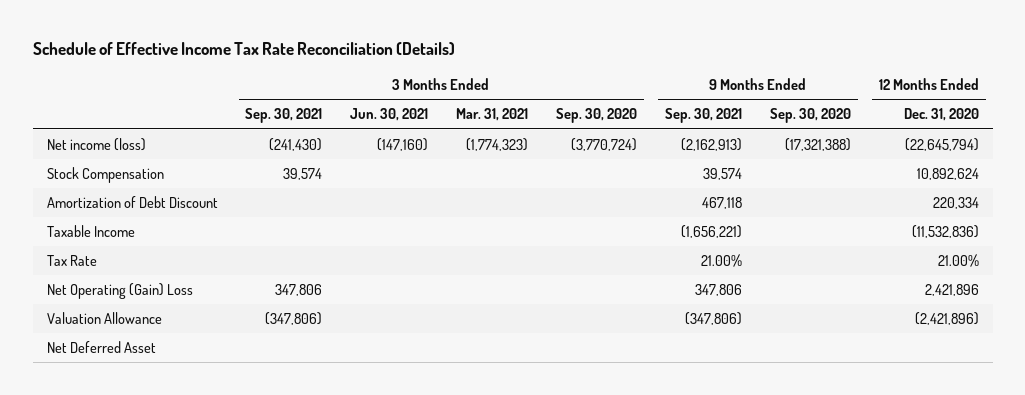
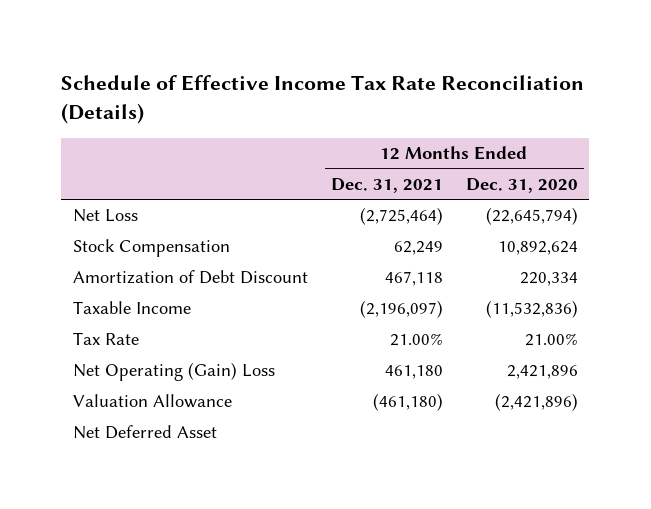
- | 3 Months Ended Sep. 30, 2021 | 3 Months Ended Jun. 30, 2021 | 3 Months Ended Mar. 31, 2021 | 3 Months Ended Sep. 30, 2020 | 9 Months Ended Sep. 30, 2021 | 9 Months Ended Sep. 30, 2020 | 12 Months Ended Dec. 31, 2020
+ | 12 Months Ended Dec. 31, 2021 | 12 Months Ended Dec. 31, 2020
- Net income (loss) | (241,430) | (147,160) | (1,774,323) | (3,770,724) | (2,162,913) | (17,321,388) | (22,645,794)
+ Net Loss | (2,725,464) | (22,645,794)

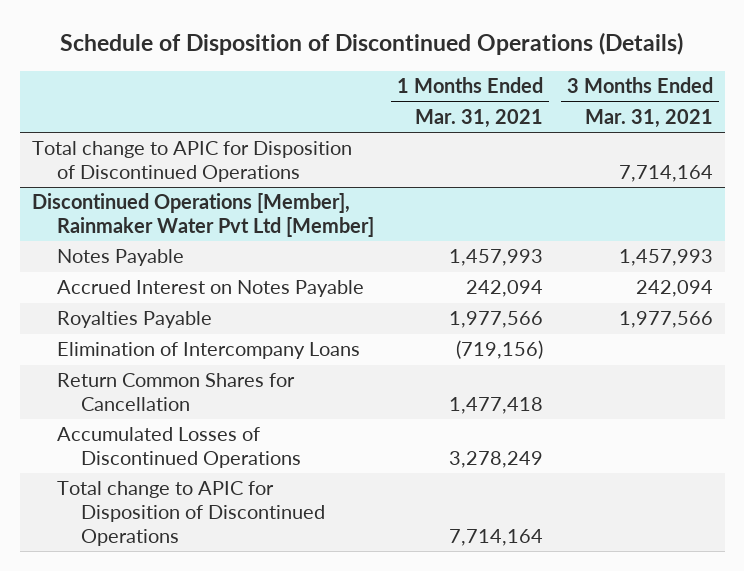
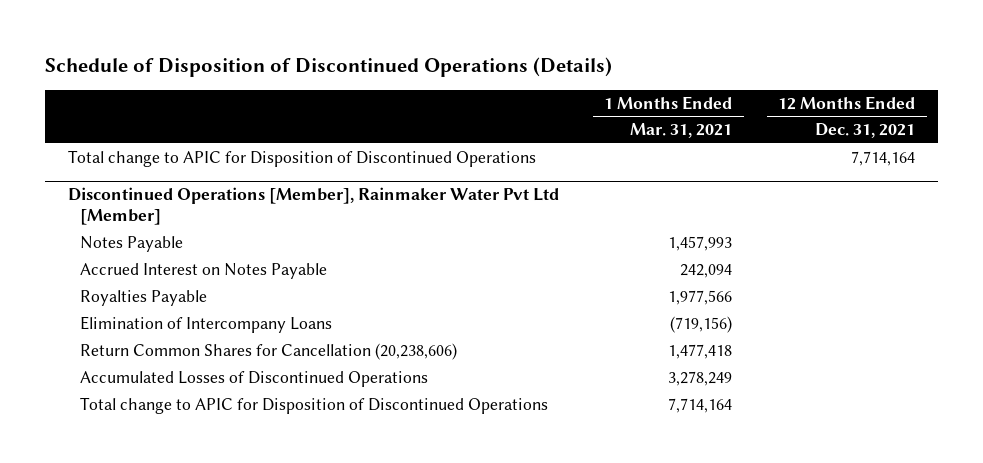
- | 1 Months Ended Mar. 31, 2021 | 3 Months Ended Mar. 31, 2021
+ | 1 Months Ended Mar. 31, 2021 | 12 Months Ended Dec. 31, 2021
@ Discontinued Operations [Member], Rainmaker Water Pvt Ltd [Member]
- Return Common Shares for Cancellation | 1,477,418 |
+ Return Common Shares for Cancellation (20,238,606) | 1,477,418 |

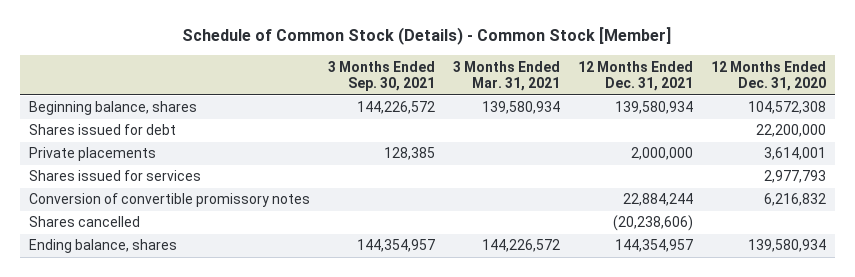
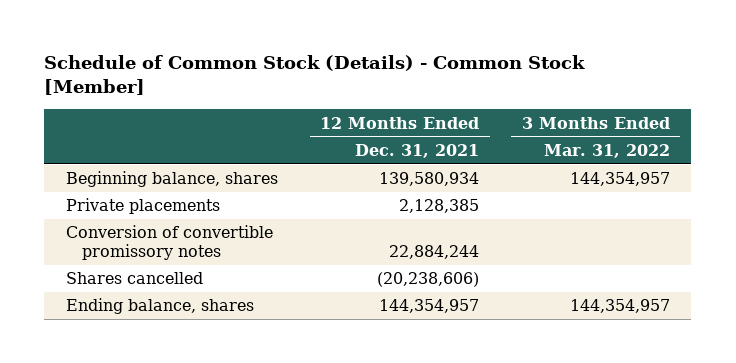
- | 3 Months Ended Sep. 30, 2021 | 3 Months Ended Mar. 31, 2021 | 12 Months Ended Dec. 31, 2021 | 12 Months Ended Dec. 31, 2020
+ | 12 Months Ended Dec. 31, 2021 | 3 Months Ended Mar. 31, 2022
- Shares issued for debt | | | | 22,200,000
- Private placements | 128,385 | | 2,000,000 | 3,614,001
- Shares issued for services | | | | 2,977,793
+ Private placements | 2,128,385 |

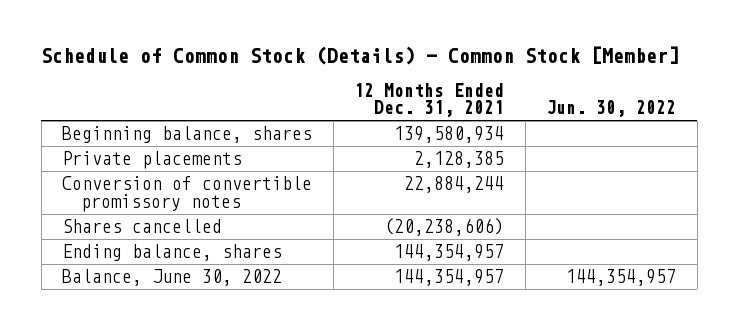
- | 12 Months Ended Dec. 31, 2021 | 3 Months Ended Mar. 31, 2022
+ | 12 Months Ended Dec. 31, 2021 | Jun. 30, 2022
+ Balance, June 30, 2022 | 144,354,957 | 144,354,957

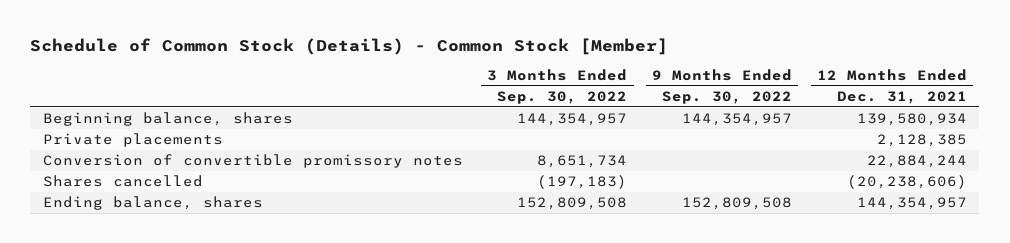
- | 12 Months Ended Dec. 31, 2021 | Jun. 30, 2022
+ | 3 Months Ended Sep. 30, 2022 | 9 Months Ended Sep. 30, 2022 | 12 Months Ended Dec. 31, 2021
- Balance, June 30, 2022 | 144,354,957 | 144,354,957

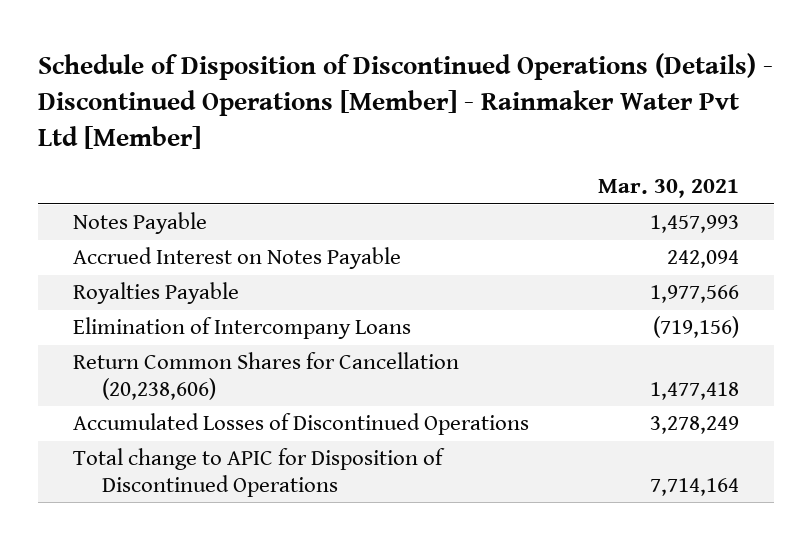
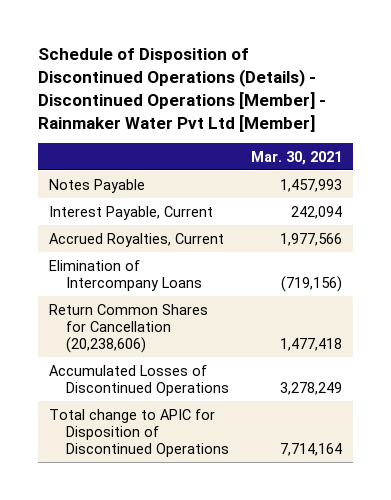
- Accrued Interest on Notes Payable | 242,094
- Royalties Payable | 1,977,566
+ Interest Payable, Current | 242,094
+ Accrued Royalties, Current | 1,977,566

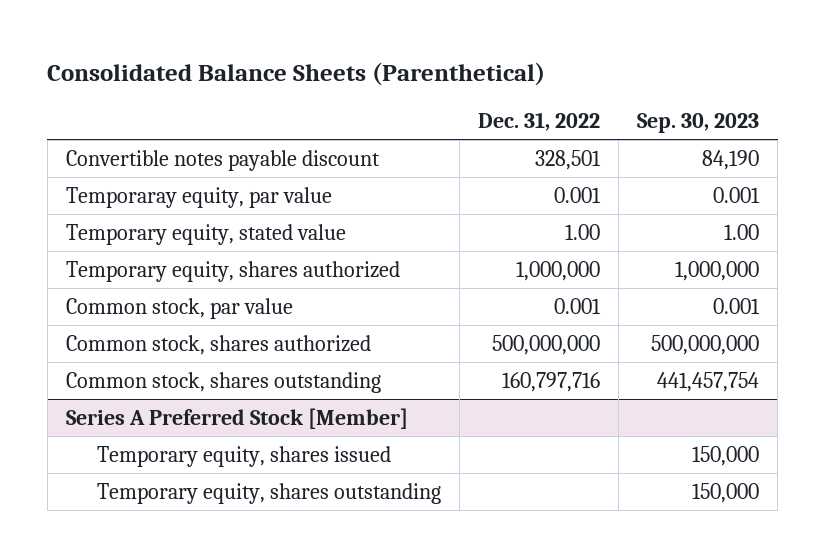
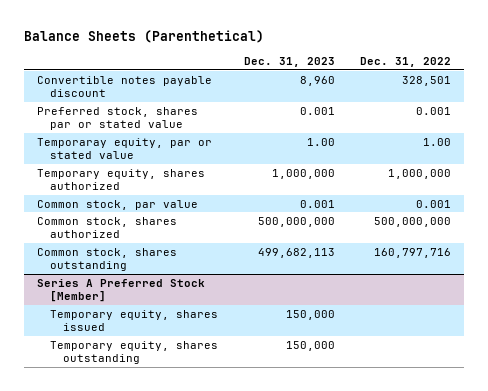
- Consolidated Balance Sheets (Parenthetical)
+ Balance Sheets (Parenthetical)
- | Dec. 31, 2022 | Sep. 30, 2023
+ | Dec. 31, 2023 | Dec. 31, 2022
- Temporaray equity, par value | 0.001 | 0.001
- Temporary equity, stated value | 1.00 | 1.00
+ Preferred stock, shares par or stated value | 0.001 | 0.001
+ Temporaray equity, par or stated value | 1.00 | 1.00

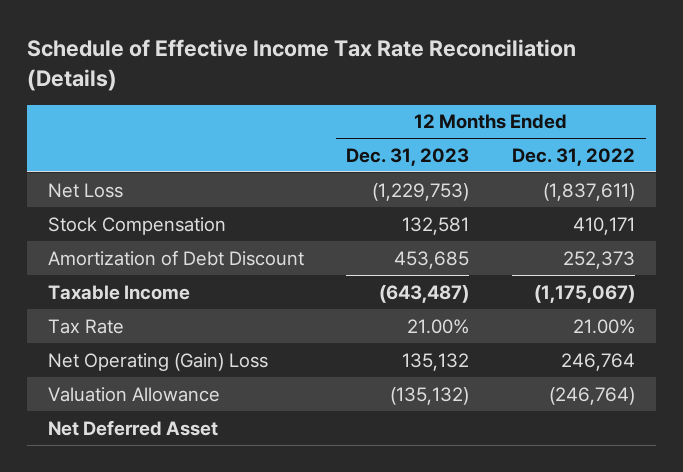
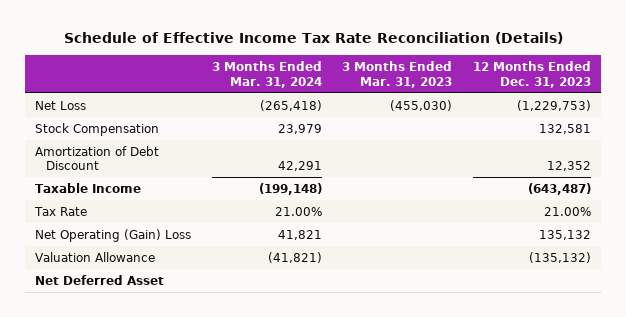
- | 12 Months Ended Dec. 31, 2023 | 12 Months Ended Dec. 31, 2022
+ | 3 Months Ended Mar. 31, 2024 | 3 Months Ended Mar. 31, 2023 | 12 Months Ended Dec. 31, 2023
- Amortization of Debt Discount | 453,685 | 252,373
+ Amortization of Debt Discount | 42,291 | | 12,352

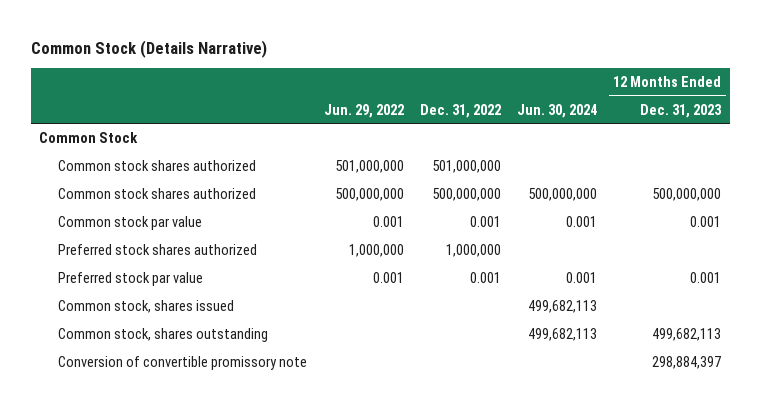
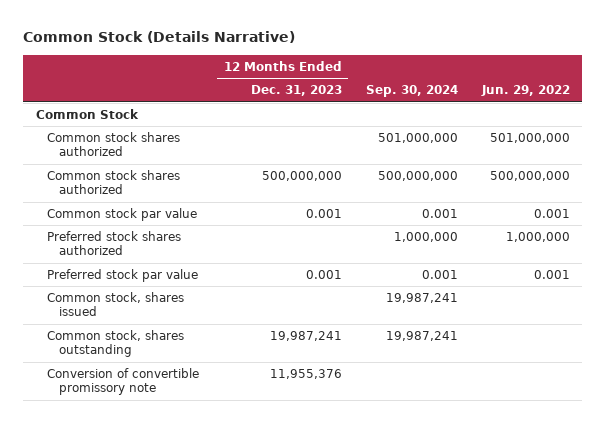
- | Jun. 29, 2022 | Dec. 31, 2022 | Jun. 30, 2024 | 12 Months Ended Dec. 31, 2023
+ | 12 Months Ended Dec. 31, 2023 | Sep. 30, 2024 | Jun. 29, 2022
- Common stock, shares outstanding | | | 499,682,113 | 499,682,113
- Conversion of convertible promissory note | | | | 298,884,397
+ Common stock, shares outstanding | 19,987,241 | 19,987,241 |
+ Conversion of convertible promissory note | 11,955,376 | |

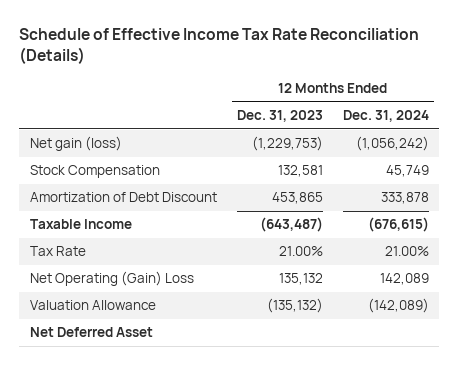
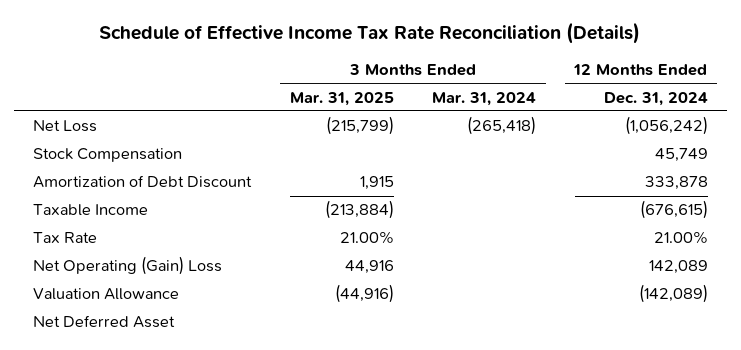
- | 12 Months Ended Dec. 31, 2023 | 12 Months Ended Dec. 31, 2024
+ | 3 Months Ended Mar. 31, 2025 | 3 Months Ended Mar. 31, 2024 | 12 Months Ended Dec. 31, 2024
- Net gain (loss) | (1,229,753) | (1,056,242)
+ Net Loss | (215,799) | (265,418) | (1,056,242)

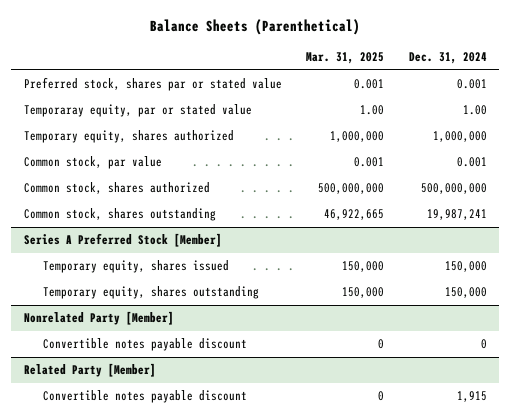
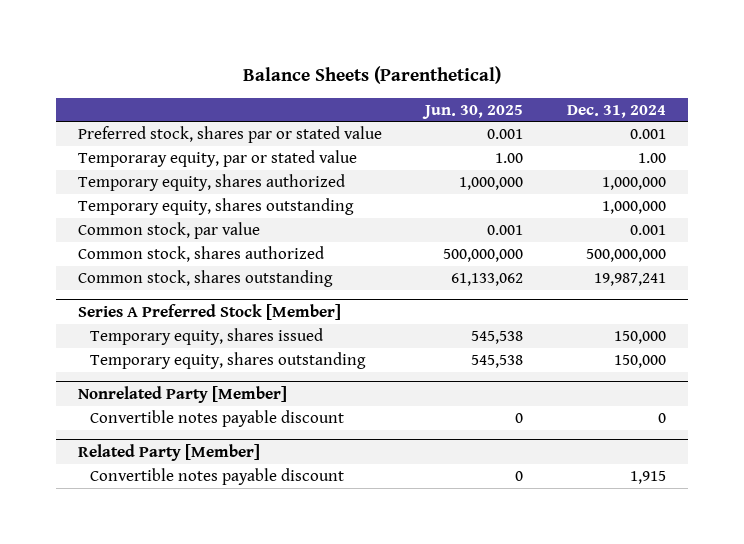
- | Mar. 31, 2025 | Dec. 31, 2024
+ | Jun. 30, 2025 | Dec. 31, 2024
+ Temporary equity, shares outstanding | | 1,000,000

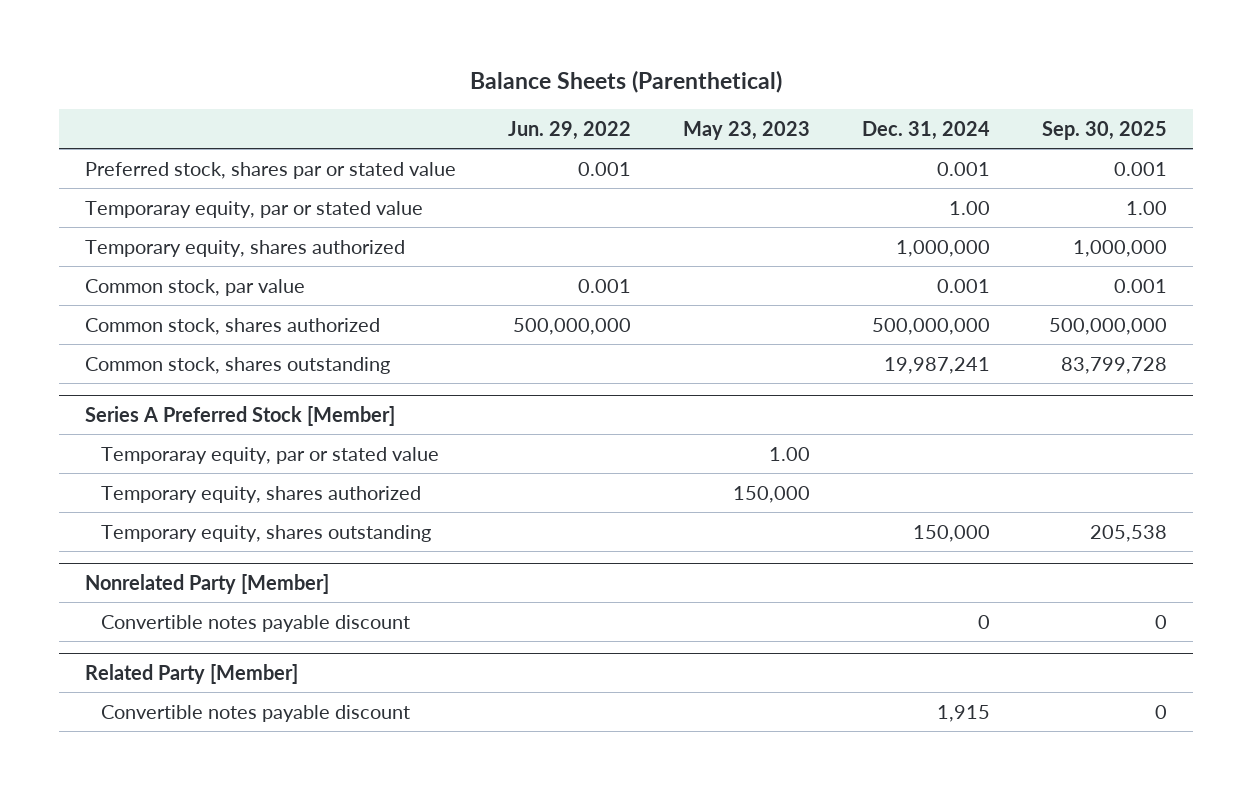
- | Jun. 30, 2025 | Dec. 31, 2024
+ | Jun. 29, 2022 | May 23, 2023 | Dec. 31, 2024 | Sep. 30, 2025
- Temporary equity, shares outstanding | | 1,000,000
@ Series A Preferred Stock [Member]
- Temporary equity, shares issued | 545,538 | 150,000
+ Temporaray equity, par or stated value | | 1.00 | |
+ Temporary equity, shares authorized | | 150,000 | |

